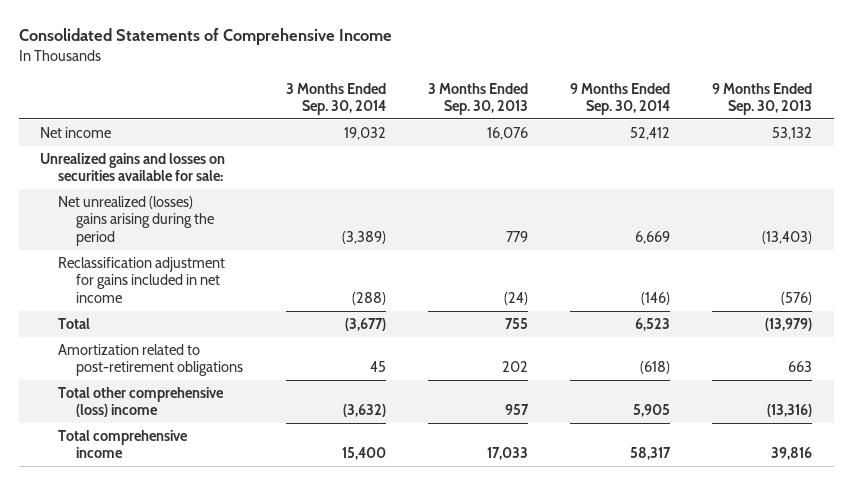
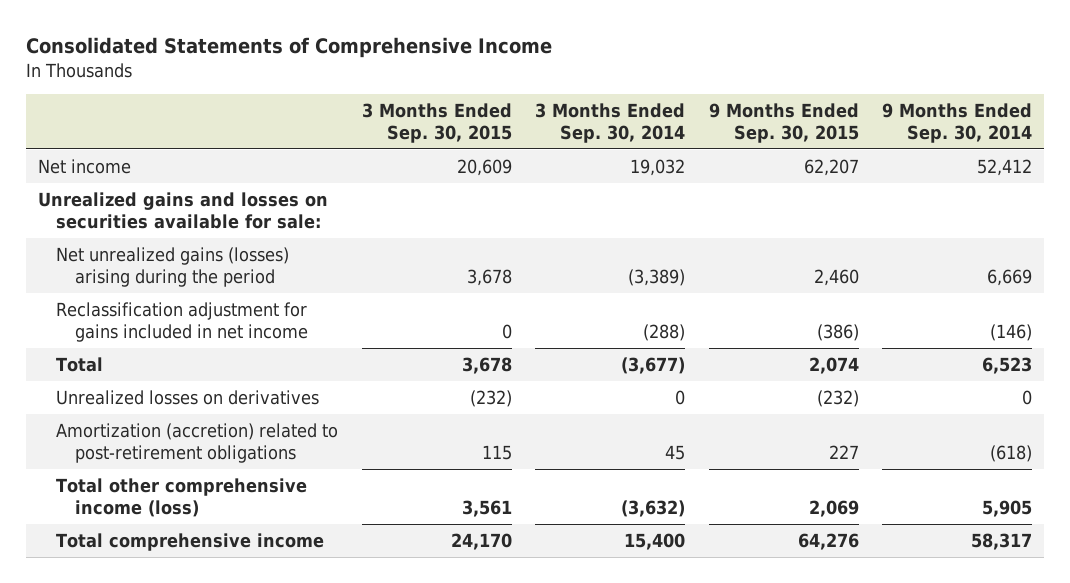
- | 3 Months Ended Sep. 30, 2014 | 3 Months Ended Sep. 30, 2013 | 9 Months Ended Sep. 30, 2014 | 9 Months Ended Sep. 30, 2013
+ | 3 Months Ended Sep. 30, 2015 | 3 Months Ended Sep. 30, 2014 | 9 Months Ended Sep. 30, 2015 | 9 Months Ended Sep. 30, 2014
- Net unrealized (losses) gains arising during the period | (3,389) | 779 | 6,669 | (13,403)
+ Net unrealized gains (losses) arising during the period | 3,678 | (3,389) | 2,460 | 6,669
- Amortization related to post-retirement obligations | 45 | 202 | (618) | 663
- Total other comprehensive (loss) income | (3,632) | 957 | 5,905 | (13,316)
+ Unrealized losses on derivatives | (232) | 0 | (232) | 0
+ Amortization (accretion) related to post-retirement obligations | 115 | 45 | 227 | (618)
+ Total other comprehensive income (loss) | 3,561 | (3,632) | 2,069 | 5,905

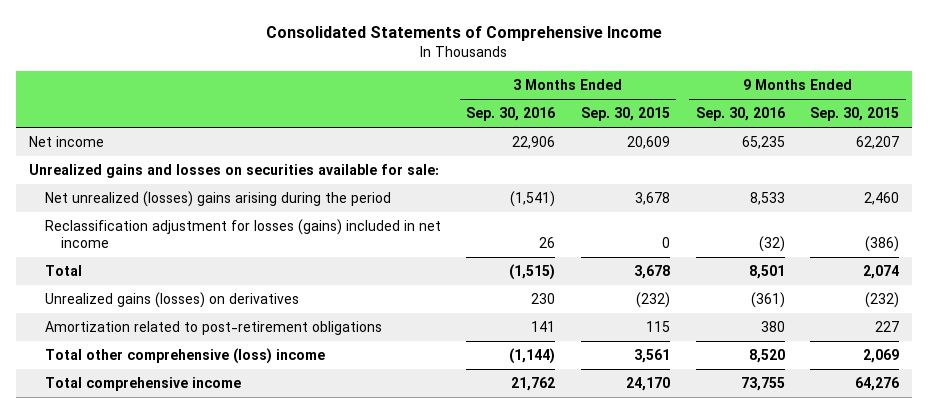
- | 3 Months Ended Sep. 30, 2015 | 3 Months Ended Sep. 30, 2014 | 9 Months Ended Sep. 30, 2015 | 9 Months Ended Sep. 30, 2014
+ | 3 Months Ended Sep. 30, 2016 | 3 Months Ended Sep. 30, 2015 | 9 Months Ended Sep. 30, 2016 | 9 Months Ended Sep. 30, 2015
- Net unrealized gains (losses) arising during the period | 3,678 | (3,389) | 2,460 | 6,669
- Reclassification adjustment for gains included in net income | 0 | (288) | (386) | (146)
+ Net unrealized (losses) gains arising during the period | (1,541) | 3,678 | 8,533 | 2,460
+ Reclassification adjustment for losses (gains) included in net income | 26 | 0 | (32) | (386)
- Unrealized losses on derivatives | (232) | 0 | (232) | 0
- Amortization (accretion) related to post-retirement obligations | 115 | 45 | 227 | (618)
- Total other comprehensive income (loss) | 3,561 | (3,632) | 2,069 | 5,905
+ Unrealized gains (losses) on derivatives | 230 | (232) | (361) | (232)
+ Amortization related to post-retirement obligations | 141 | 115 | 380 | 227
+ Total other comprehensive (loss) income | (1,144) | 3,561 | 8,520 | 2,069

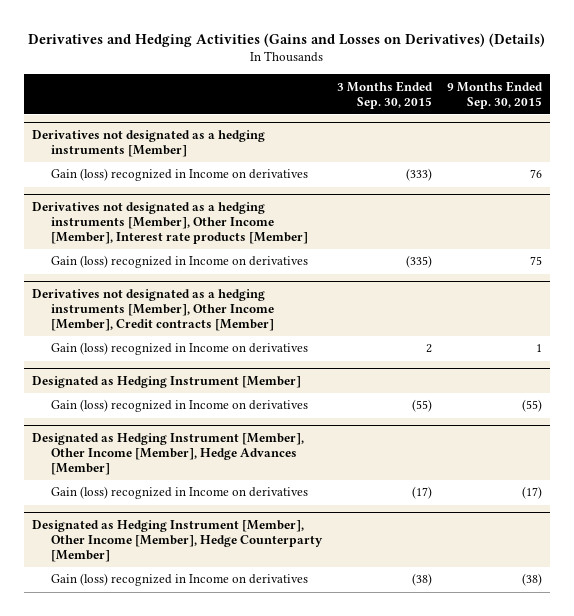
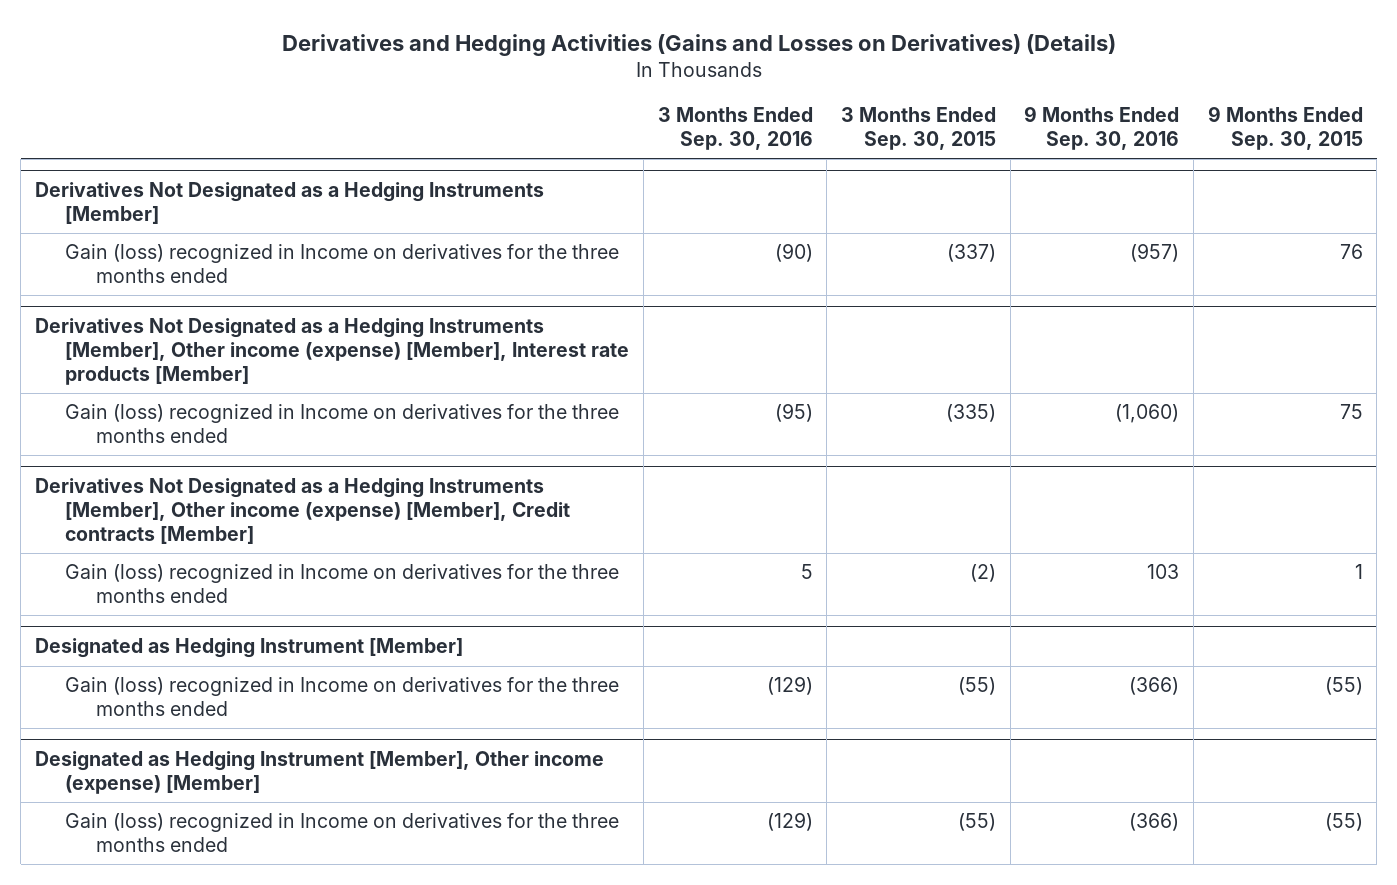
- | 3 Months Ended Sep. 30, 2015 | 9 Months Ended Sep. 30, 2015
+ | 3 Months Ended Sep. 30, 2016 | 3 Months Ended Sep. 30, 2015 | 9 Months Ended Sep. 30, 2016 | 9 Months Ended Sep. 30, 2015
- Derivatives not designated as a hedging instruments [Member]
- Gain (loss) recognized in Income on derivatives | (333) | 76
- Derivatives not designated as a hedging instruments [Member], Other Income [Member], Interest rate products [Member]
- Gain (loss) recognized in Income on derivatives | (335) | 75
- Derivatives not designated as a hedging instruments [Member], Other Income [Member], Credit contracts [Member]
- Gain (loss) recognized in Income on derivatives | 2 | 1
+ Derivatives Not Designated as a Hedging Instruments [Member]
+ Gain (loss) recognized in Income on derivatives for the three months ended | (90) | (337) | (957) | 76
+ Derivatives Not Designated as a Hedging Instruments [Member], Other income (expense) [Member], Interest rate products [Member]
+ Gain (loss) recognized in Income on derivatives for the three months ended | (95) | (335) | (1,060) | 75
+ Derivatives Not Designated as a Hedging Instruments [Member], Other income (expense) [Member], Credit contracts [Member]
+ Gain (loss) recognized in Income on derivatives for the three months ended | 5 | (2) | 103 | 1
@ Designated as Hedging Instrument [Member]
- Gain (loss) recognized in Income on derivatives | (55) | (55)
- Designated as Hedging Instrument [Member], Other Income [Member], Hedge Advances [Member]
- Gain (loss) recognized in Income on derivatives | (17) | (17)
- Designated as Hedging Instrument [Member], Other Income [Member], Hedge Counterparty [Member]
- Gain (loss) recognized in Income on derivatives | (38) | (38)
@ Designated as Hedging Instrument [Member]
+ Gain (loss) recognized in Income on derivatives for the three months ended | (129) | (55) | (366) | (55)
+ Designated as Hedging Instrument [Member], Other income (expense) [Member]
+ Gain (loss) recognized in Income on derivatives for the three months ended | (129) | (55) | (366) | (55)

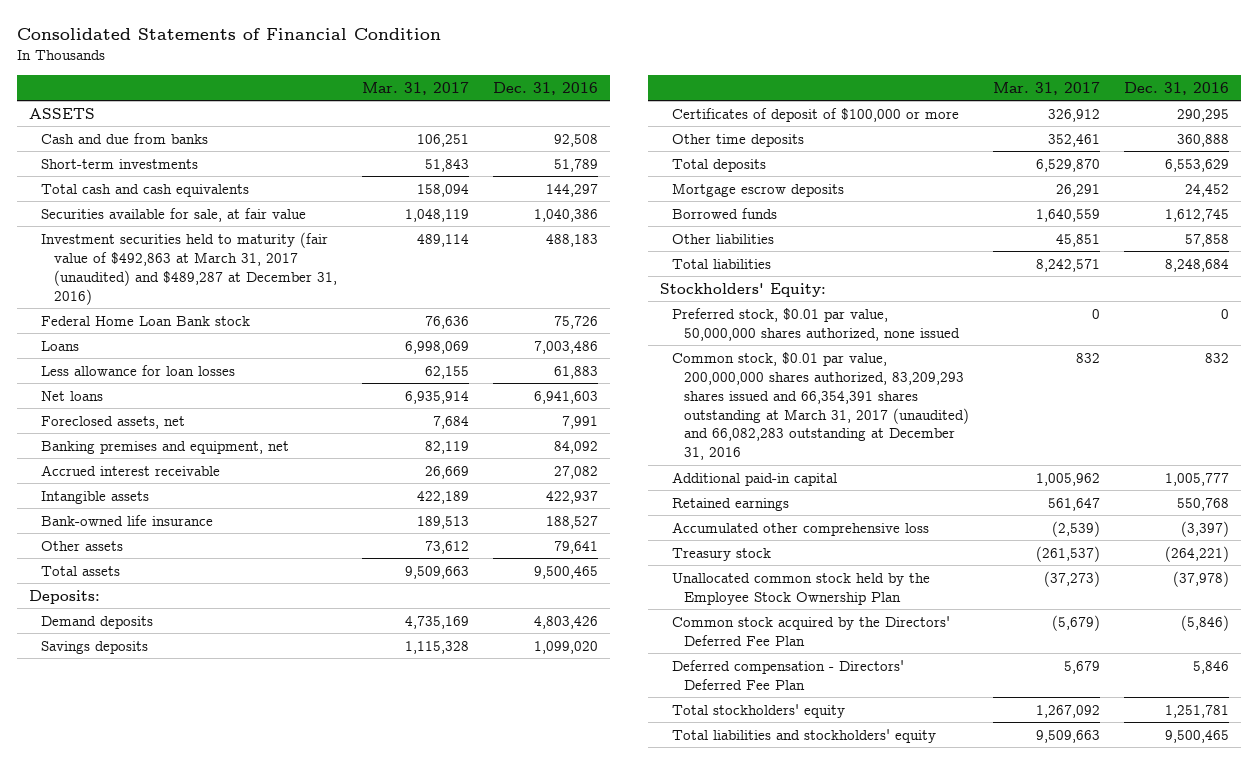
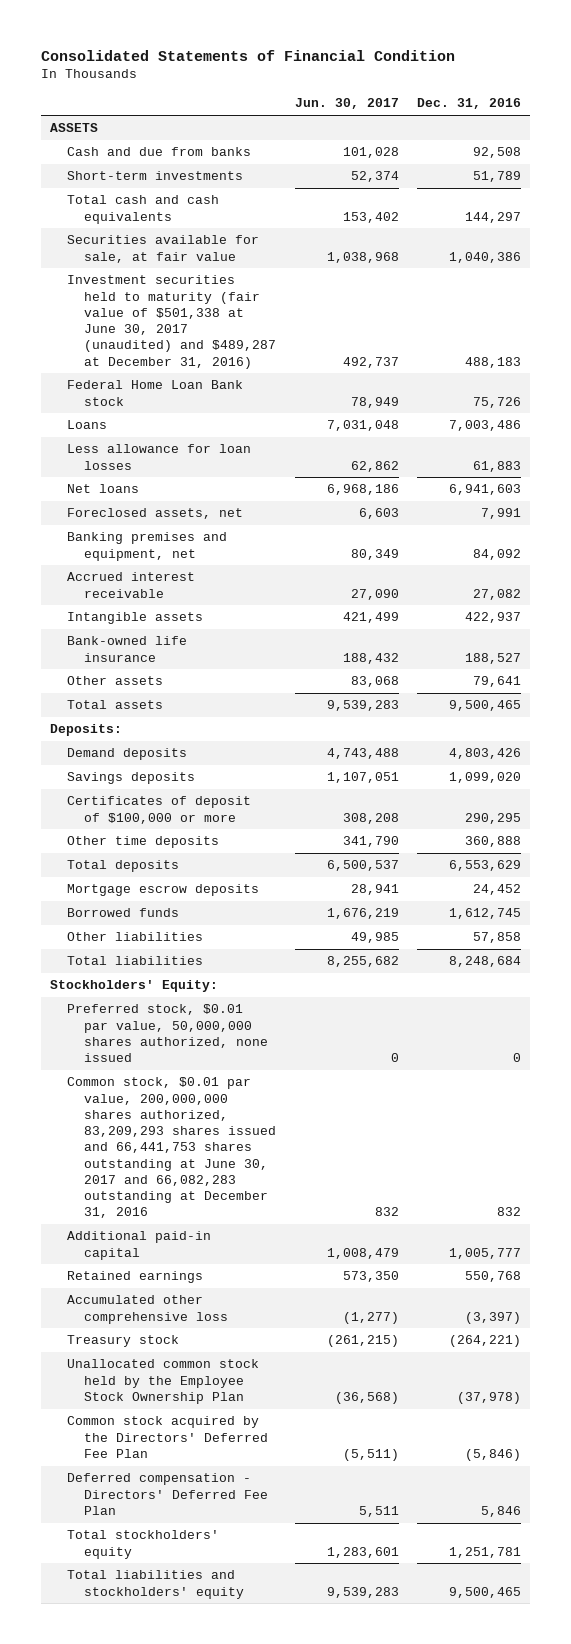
- | Mar. 31, 2017 | Dec. 31, 2016
+ | Jun. 30, 2017 | Dec. 31, 2016
- Investment securities held to maturity (fair value of $492,863 at March 31, 2017 (unaudited) and $489,287 at December 31, 2016) | 489,114 | 488,183
+ Investment securities held to maturity (fair value of $501,338 at June 30, 2017 (unaudited) and $489,287 at December 31, 2016) | 492,737 | 488,183
- Common stock, $0.01 par value, 200,000,000 shares authorized, 83,209,293 shares issued and 66,354,391 shares outstanding at March 31, 2017 (unaudited) and 66,082,283 outstanding at December 31, 2016 | 832 | 832
+ Common stock, $0.01 par value, 200,000,000 shares authorized, 83,209,293 shares issued and 66,441,753 shares outstanding at June 30, 2017 and 66,082,283 outstanding at December 31, 2016 | 832 | 832

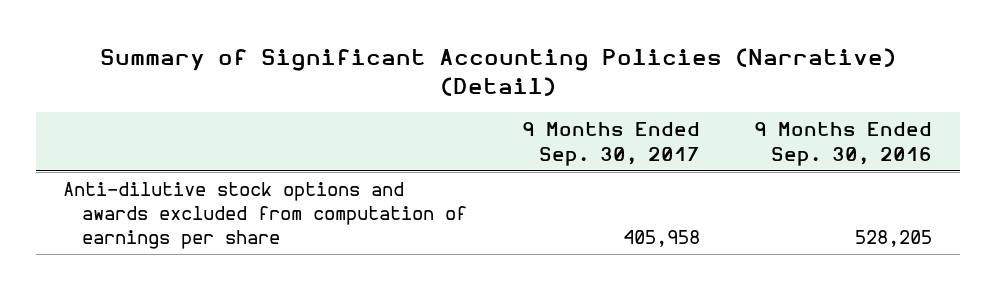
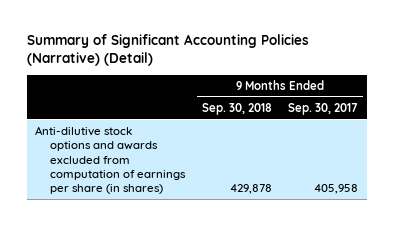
- | 9 Months Ended Sep. 30, 2017 | 9 Months Ended Sep. 30, 2016
+ | 9 Months Ended Sep. 30, 2018 | 9 Months Ended Sep. 30, 2017
- Anti-dilutive stock options and awards excluded from computation of earnings per share | 405,958 | 528,205
+ Anti-dilutive stock options and awards excluded from computation of earnings per share (in shares) | 429,878 | 405,958

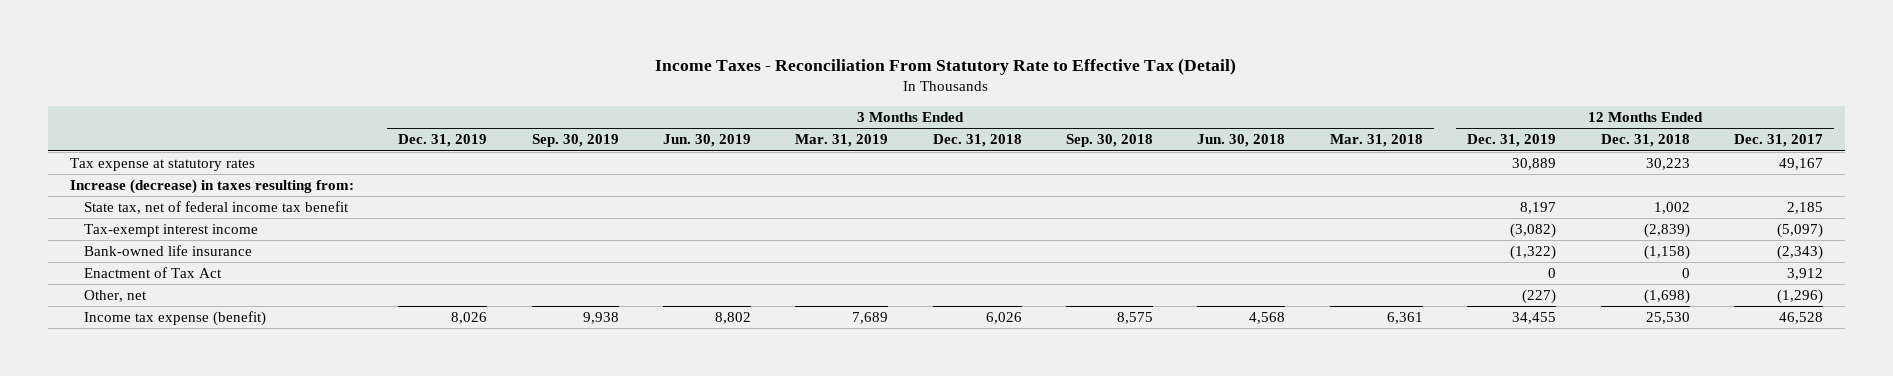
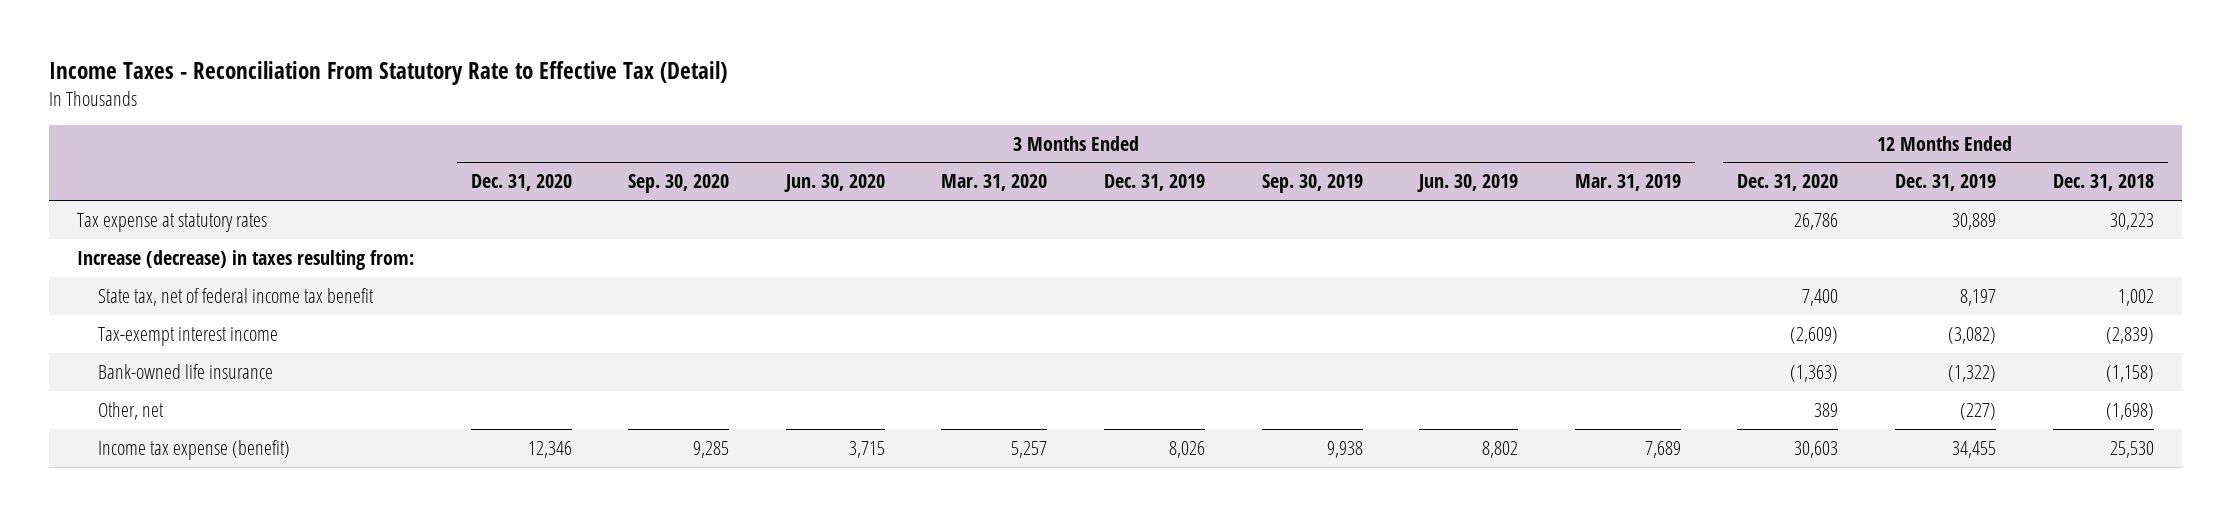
- | 3 Months Ended Dec. 31, 2019 | 3 Months Ended Sep. 30, 2019 | 3 Months Ended Jun. 30, 2019 | 3 Months Ended Mar. 31, 2019 | 3 Months Ended Dec. 31, 2018 | 3 Months Ended Sep. 30, 2018 | 3 Months Ended Jun. 30, 2018 | 3 Months Ended Mar. 31, 2018 | 12 Months Ended Dec. 31, 2019 | 12 Months Ended Dec. 31, 2018 | 12 Months Ended Dec. 31, 2017
+ | 3 Months Ended Dec. 31, 2020 | 3 Months Ended Sep. 30, 2020 | 3 Months Ended Jun. 30, 2020 | 3 Months Ended Mar. 31, 2020 | 3 Months Ended Dec. 31, 2019 | 3 Months Ended Sep. 30, 2019 | 3 Months Ended Jun. 30, 2019 | 3 Months Ended Mar. 31, 2019 | 12 Months Ended Dec. 31, 2020 | 12 Months Ended Dec. 31, 2019 | 12 Months Ended Dec. 31, 2018
- Enactment of Tax Act | | | | | | | | | 0 | 0 | 3,912

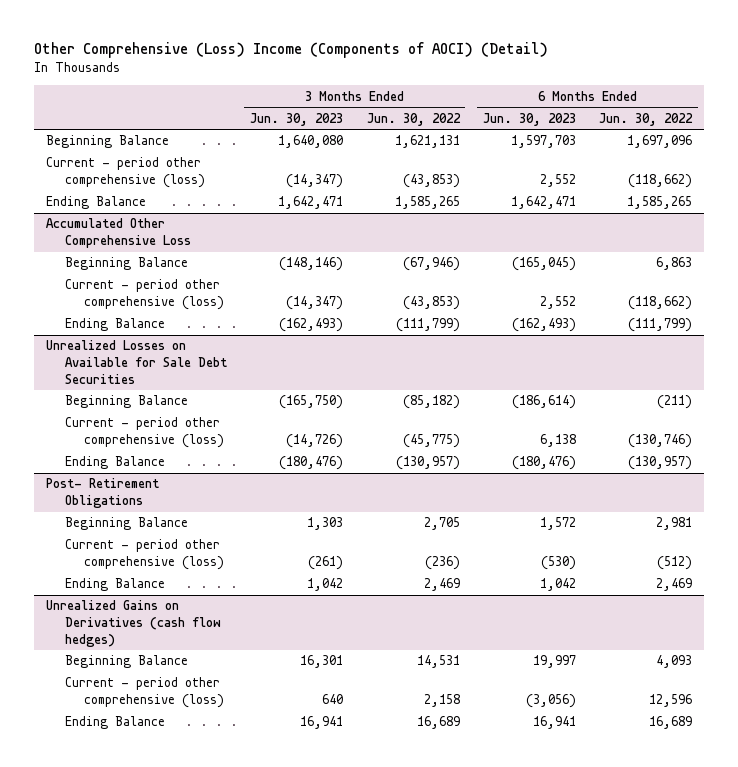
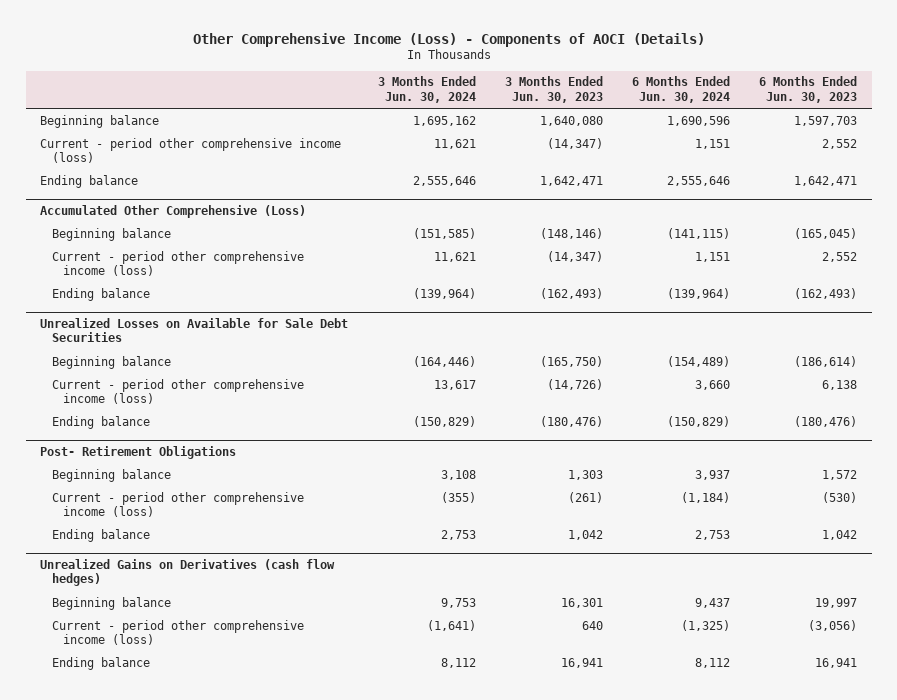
- Other Comprehensive (Loss) Income (Components of AOCI) (Detail)
+ Other Comprehensive Income (Loss) - Components of AOCI (Details)
- | 3 Months Ended Jun. 30, 2023 | 3 Months Ended Jun. 30, 2022 | 6 Months Ended Jun. 30, 2023 | 6 Months Ended Jun. 30, 2022
+ | 3 Months Ended Jun. 30, 2024 | 3 Months Ended Jun. 30, 2023 | 6 Months Ended Jun. 30, 2024 | 6 Months Ended Jun. 30, 2023
- Beginning Balance | 1,640,080 | 1,621,131 | 1,597,703 | 1,697,096
- Current - period other comprehensive (loss) | (14,347) | (43,853) | 2,552 | (118,662)
- Ending Balance | 1,642,471 | 1,585,265 | 1,642,471 | 1,585,265
- Accumulated Other Comprehensive Loss
- Beginning Balance | (148,146) | (67,946) | (165,045) | 6,863
- Current - period other comprehensive (loss) | (14,347) | (43,853) | 2,552 | (118,662)
- Ending Balance | (162,493) | (111,799) | (162,493) | (111,799)
+ Beginning balance | 1,695,162 | 1,640,080 | 1,690,596 | 1,597,703
+ Current - period other comprehensive income (loss) | 11,621 | (14,347) | 1,151 | 2,552
+ Ending balance | 2,555,646 | 1,642,471 | 2,555,646 | 1,642,471
+ Accumulated Other Comprehensive (Loss)
+ Beginning balance | (151,585) | (148,146) | (141,115) | (165,045)
+ Current - period other comprehensive income (loss) | 11,621 | (14,347) | 1,151 | 2,552
+ Ending balance | (139,964) | (162,493) | (139,964) | (162,493)
@ Unrealized Losses on Available for Sale Debt Securities
- Beginning Balance | (165,750) | (85,182) | (186,614) | (211)
- Current - period other comprehensive (loss) | (14,726) | (45,775) | 6,138 | (130,746)
- Ending Balance | (180,476) | (130,957) | (180,476) | (130,957)
+ Beginning balance | (164,446) | (165,750) | (154,489) | (186,614)
+ Current - period other comprehensive income (loss) | 13,617 | (14,726) | 3,660 | 6,138
+ Ending balance | (150,829) | (180,476) | (150,829) | (180,476)
@ Post- Retirement Obligations
- Beginning Balance | 1,303 | 2,705 | 1,572 | 2,981
- Current - period other comprehensive (loss) | (261) | (236) | (530) | (512)
- Ending Balance | 1,042 | 2,469 | 1,042 | 2,469
+ Beginning balance | 3,108 | 1,303 | 3,937 | 1,572
+ Current - period other comprehensive income (loss) | (355) | (261) | (1,184) | (530)
+ Ending balance | 2,753 | 1,042 | 2,753 | 1,042
@ Unrealized Gains on Derivatives (cash flow hedges)
- Beginning Balance | 16,301 | 14,531 | 19,997 | 4,093
- Current - period other comprehensive (loss) | 640 | 2,158 | (3,056) | 12,596
- Ending Balance | 16,941 | 16,689 | 16,941 | 16,689
+ Beginning balance | 9,753 | 16,301 | 9,437 | 19,997
+ Current - period other comprehensive income (loss) | (1,641) | 640 | (1,325) | (3,056)
+ Ending balance | 8,112 | 16,941 | 8,112 | 16,941

